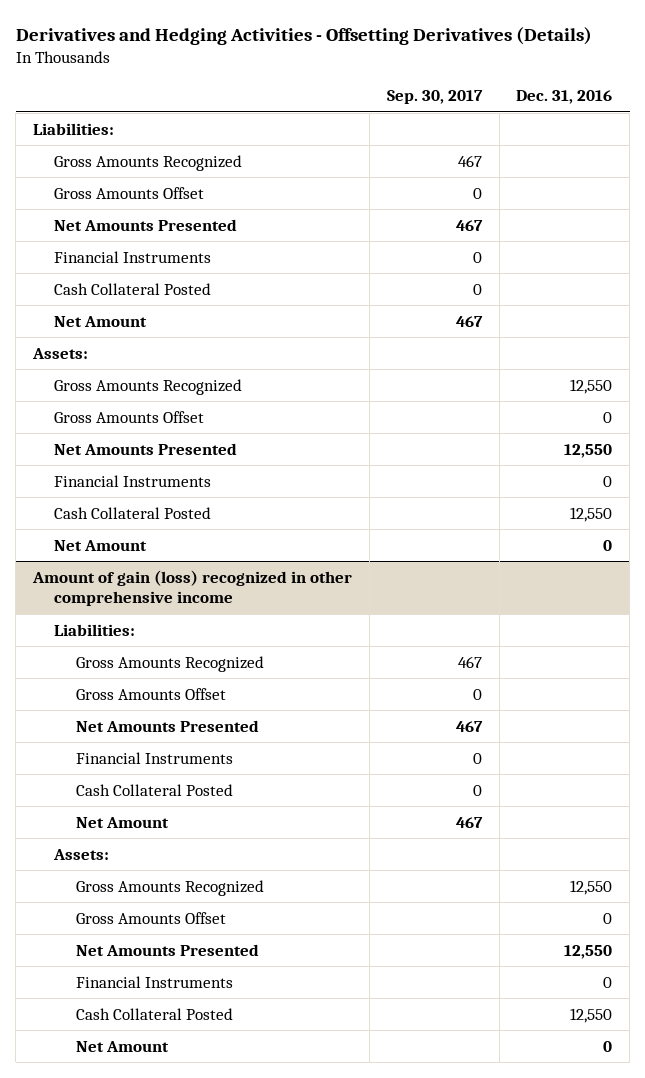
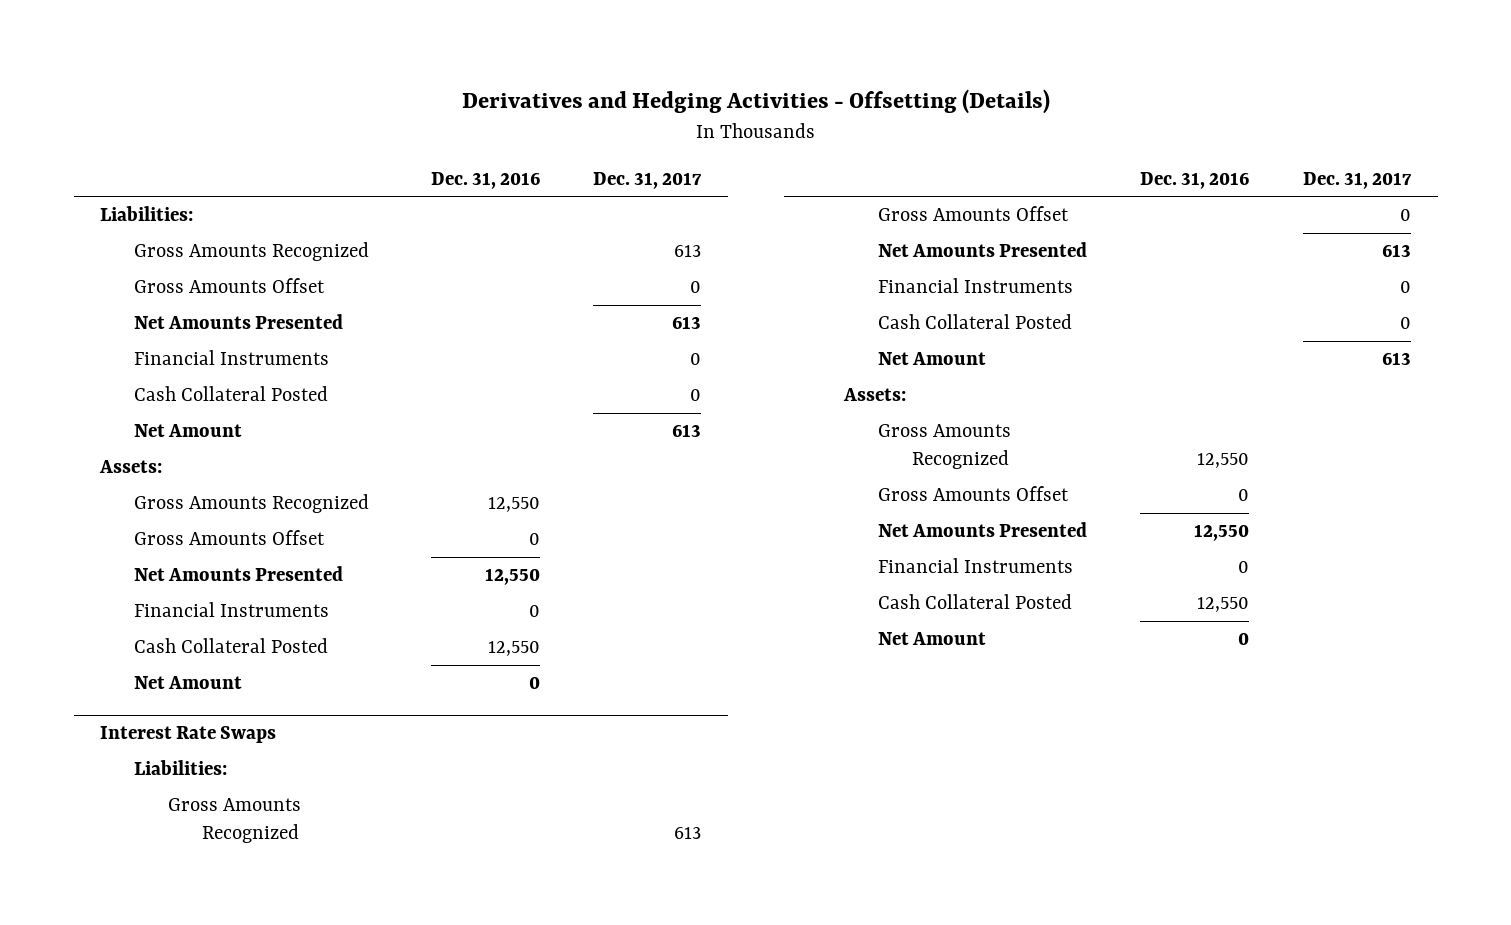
- Derivatives and Hedging Activities - Offsetting Derivatives (Details)
+ Derivatives and Hedging Activities - Offsetting (Details)
- | Sep. 30, 2017 | Dec. 31, 2016
+ | Dec. 31, 2016 | Dec. 31, 2017
- Amount of gain (loss) recognized in other comprehensive income
+ Interest Rate Swaps

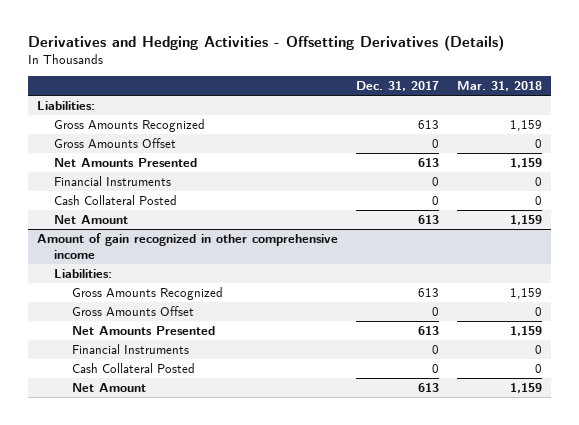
- Derivatives and Hedging Activities - Offsetting (Details)
+ Derivatives and Hedging Activities - Offsetting Derivatives (Details)
- | Dec. 31, 2016 | Dec. 31, 2017
+ | Dec. 31, 2017 | Mar. 31, 2018
- Assets:
- Gross Amounts Recognized | 12,550 |
- Gross Amounts Offset | 0 |
- Net Amounts Presented | 12,550 |
- Financial Instruments | 0 |
- Cash Collateral Posted | 12,550 |
- Net Amount | 0 |
- Interest Rate Swaps
+ Amount of gain recognized in other comprehensive income
- Assets:
- Gross Amounts Recognized | 12,550 |
- Gross Amounts Offset | 0 |
- Net Amounts Presented | 12,550 |
- Financial Instruments | 0 |
- Cash Collateral Posted | 12,550 |
- Net Amount | 0 |

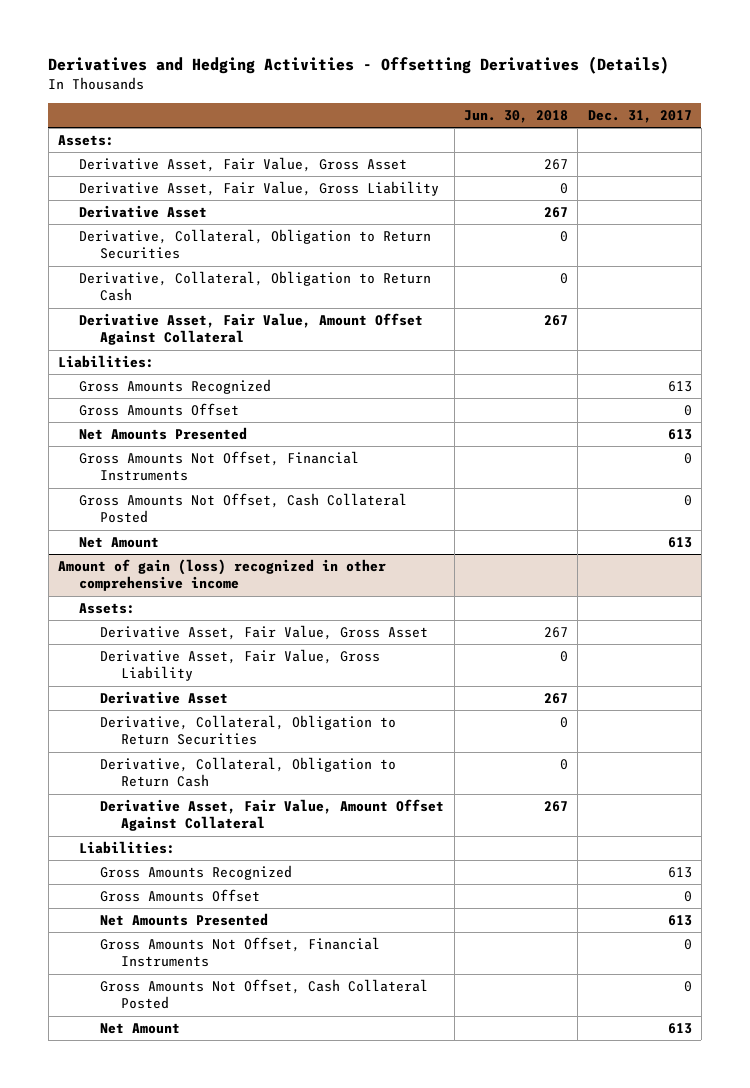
- | Dec. 31, 2017 | Mar. 31, 2018
+ | Jun. 30, 2018 | Dec. 31, 2017
+ Assets:
+ Derivative Asset, Fair Value, Gross Asset | 267 |
+ Derivative Asset, Fair Value, Gross Liability | 0 |
+ Derivative Asset | 267 |
+ Derivative, Collateral, Obligation to Return Securities | 0 |
+ Derivative, Collateral, Obligation to Return Cash | 0 |
+ Derivative Asset, Fair Value, Amount Offset Against Collateral | 267 |
- Financial Instruments | 0 | 0
- Cash Collateral Posted | 0 | 0
+ Gross Amounts Not Offset, Financial Instruments | | 0
+ Gross Amounts Not Offset, Cash Collateral Posted | | 0
- Amount of gain recognized in other comprehensive income
+ Amount of gain (loss) recognized in other comprehensive income
+ Assets:
+ Derivative Asset, Fair Value, Gross Asset | 267 |
+ Derivative Asset, Fair Value, Gross Liability | 0 |
+ Derivative Asset | 267 |
+ Derivative, Collateral, Obligation to Return Securities | 0 |
+ Derivative, Collateral, Obligation to Return Cash | 0 |
+ Derivative Asset, Fair Value, Amount Offset Against Collateral | 267 |
- Financial Instruments | 0 | 0
- Cash Collateral Posted | 0 | 0
+ Gross Amounts Not Offset, Financial Instruments | | 0
+ Gross Amounts Not Offset, Cash Collateral Posted | | 0

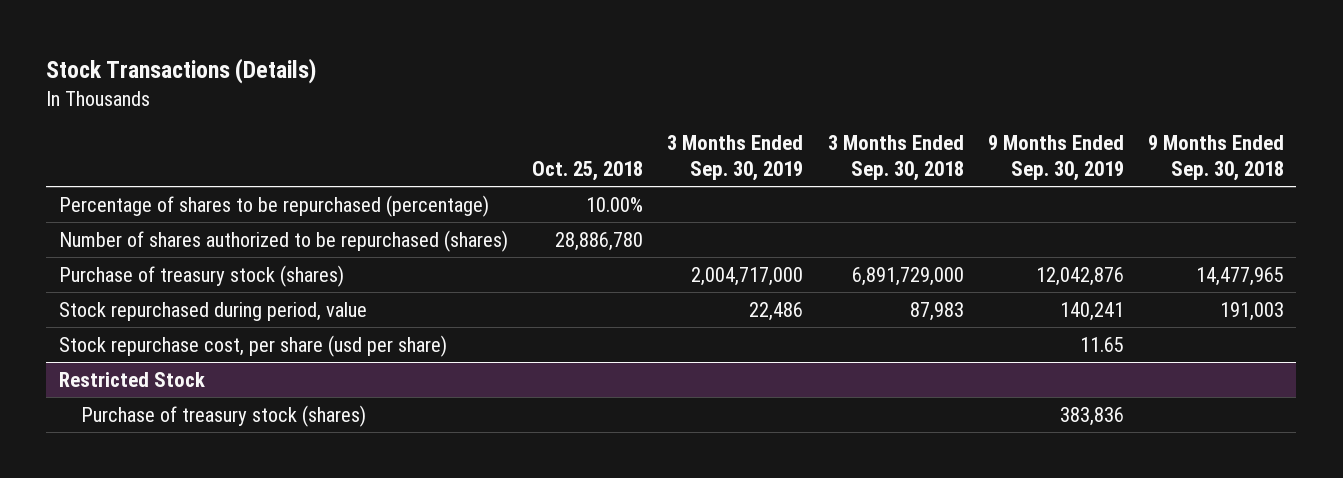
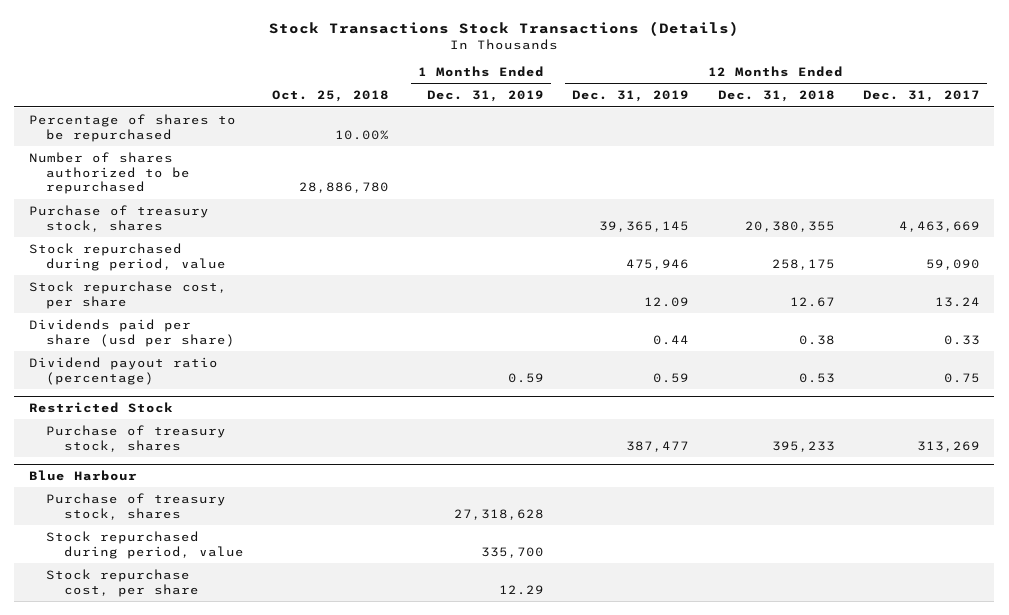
- Stock Transactions (Details)
+ Stock Transactions Stock Transactions (Details)
- | Oct. 25, 2018 | 3 Months Ended Sep. 30, 2019 | 3 Months Ended Sep. 30, 2018 | 9 Months Ended Sep. 30, 2019 | 9 Months Ended Sep. 30, 2018
+ | Oct. 25, 2018 | 1 Months Ended Dec. 31, 2019 | 12 Months Ended Dec. 31, 2019 | 12 Months Ended Dec. 31, 2018 | 12 Months Ended Dec. 31, 2017
- Percentage of shares to be repurchased (percentage) | 10.00% | | | |
- Number of shares authorized to be repurchased (shares) | 28,886,780 | | | |
- Purchase of treasury stock (shares) | | 2,004,717,000 | 6,891,729,000 | 12,042,876 | 14,477,965
+ Percentage of shares to be repurchased | 10.00% | | | |
+ Number of shares authorized to be repurchased | 28,886,780 | | | |
+ Purchase of treasury stock, shares | | | 39,365,145 | 20,380,355 | 4,463,669
- Stock repurchase cost, per share (usd per share) | | | | 11.65 |
+ Stock repurchase cost, per share | | | 12.09 | 12.67 | 13.24
+ Dividends paid per share (usd per share) | | | 0.44 | 0.38 | 0.33
+ Dividend payout ratio (percentage) | | 0.59 | 0.59 | 0.53 | 0.75
@ Restricted Stock
- Purchase of treasury stock (shares) | | | | 383,836 |
+ Purchase of treasury stock, shares | | | 387,477 | 395,233 | 313,269
+ Blue Harbour
+ Purchase of treasury stock, shares | | 27,318,628 | | |
+ Stock repurchased during period, value | | 335,700 | | |
+ Stock repurchase cost, per share | | 12.29 | | |

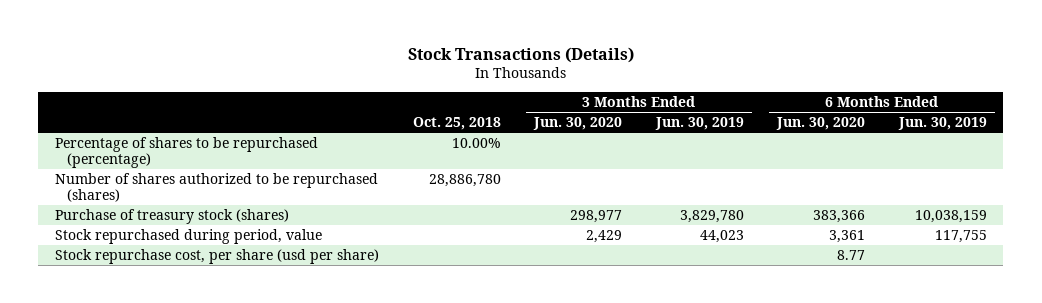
- Stock Transactions Stock Transactions (Details)
+ Stock Transactions (Details)
- | Oct. 25, 2018 | 1 Months Ended Dec. 31, 2019 | 12 Months Ended Dec. 31, 2019 | 12 Months Ended Dec. 31, 2018 | 12 Months Ended Dec. 31, 2017
+ | Oct. 25, 2018 | 3 Months Ended Jun. 30, 2020 | 3 Months Ended Jun. 30, 2019 | 6 Months Ended Jun. 30, 2020 | 6 Months Ended Jun. 30, 2019
- Percentage of shares to be repurchased | 10.00% | | | |
- Number of shares authorized to be repurchased | 28,886,780 | | | |
- Purchase of treasury stock, shares | | | 39,365,145 | 20,380,355 | 4,463,669
+ Percentage of shares to be repurchased (percentage) | 10.00% | | | |
+ Number of shares authorized to be repurchased (shares) | 28,886,780 | | | |
+ Purchase of treasury stock (shares) | | 298,977 | 3,829,780 | 383,366 | 10,038,159
- Stock repurchase cost, per share | | | 12.09 | 12.67 | 13.24
- Dividends paid per share (usd per share) | | | 0.44 | 0.38 | 0.33
- Dividend payout ratio (percentage) | | 0.59 | 0.59 | 0.53 | 0.75
- Restricted Stock
- Purchase of treasury stock, shares | | | 387,477 | 395,233 | 313,269
- Blue Harbour
- Purchase of treasury stock, shares | | 27,318,628 | | |
- Stock repurchased during period, value | | 335,700 | | |
- Stock repurchase cost, per share | | 12.29 | | |
+ Stock repurchase cost, per share (usd per share) | | | | 8.77 |

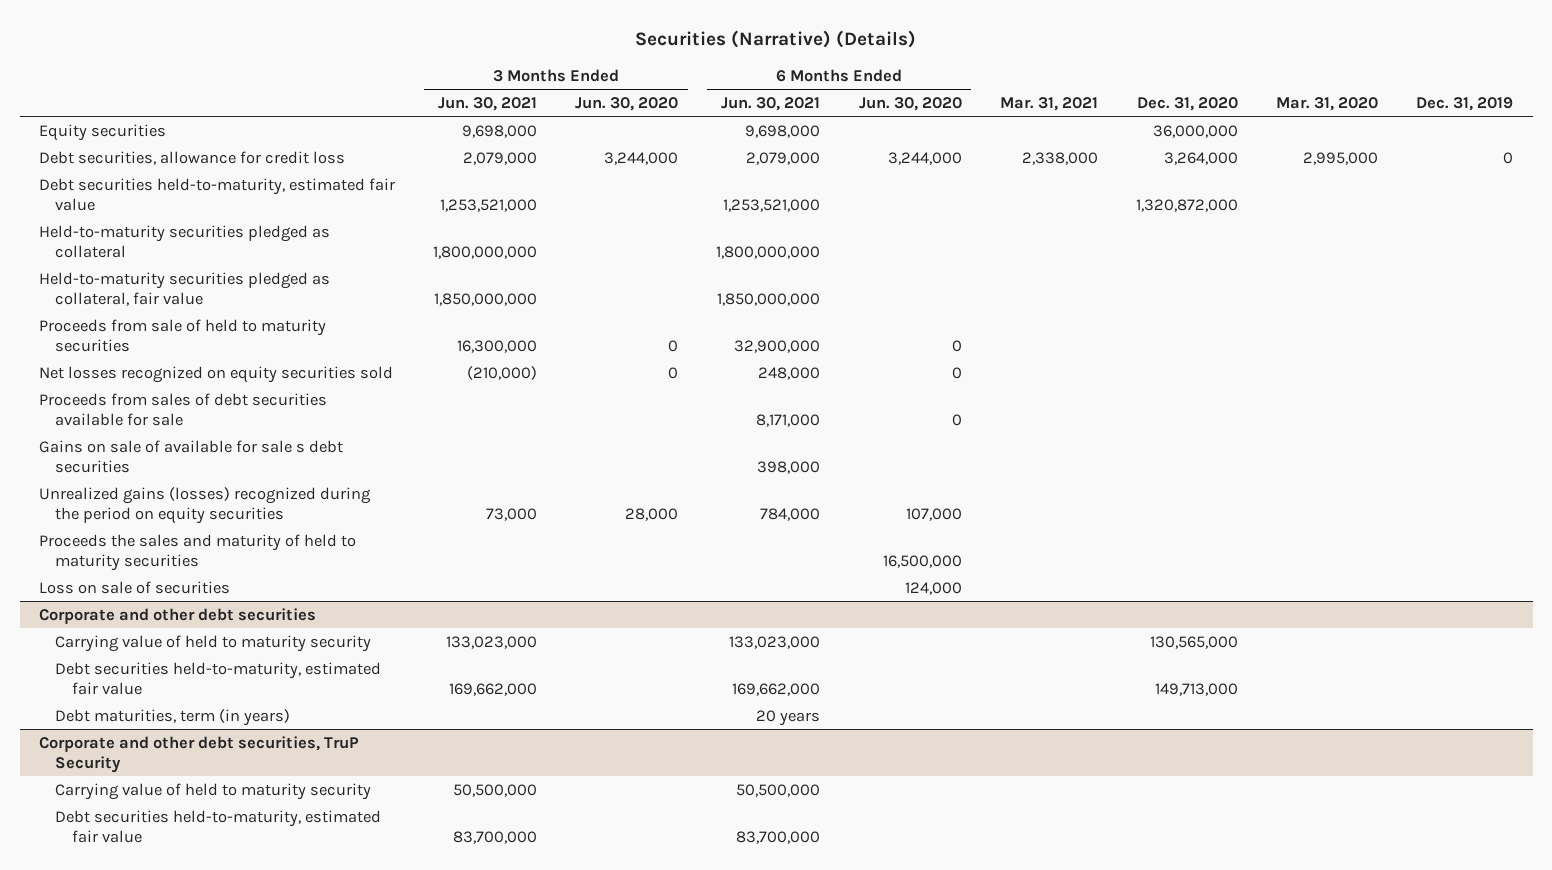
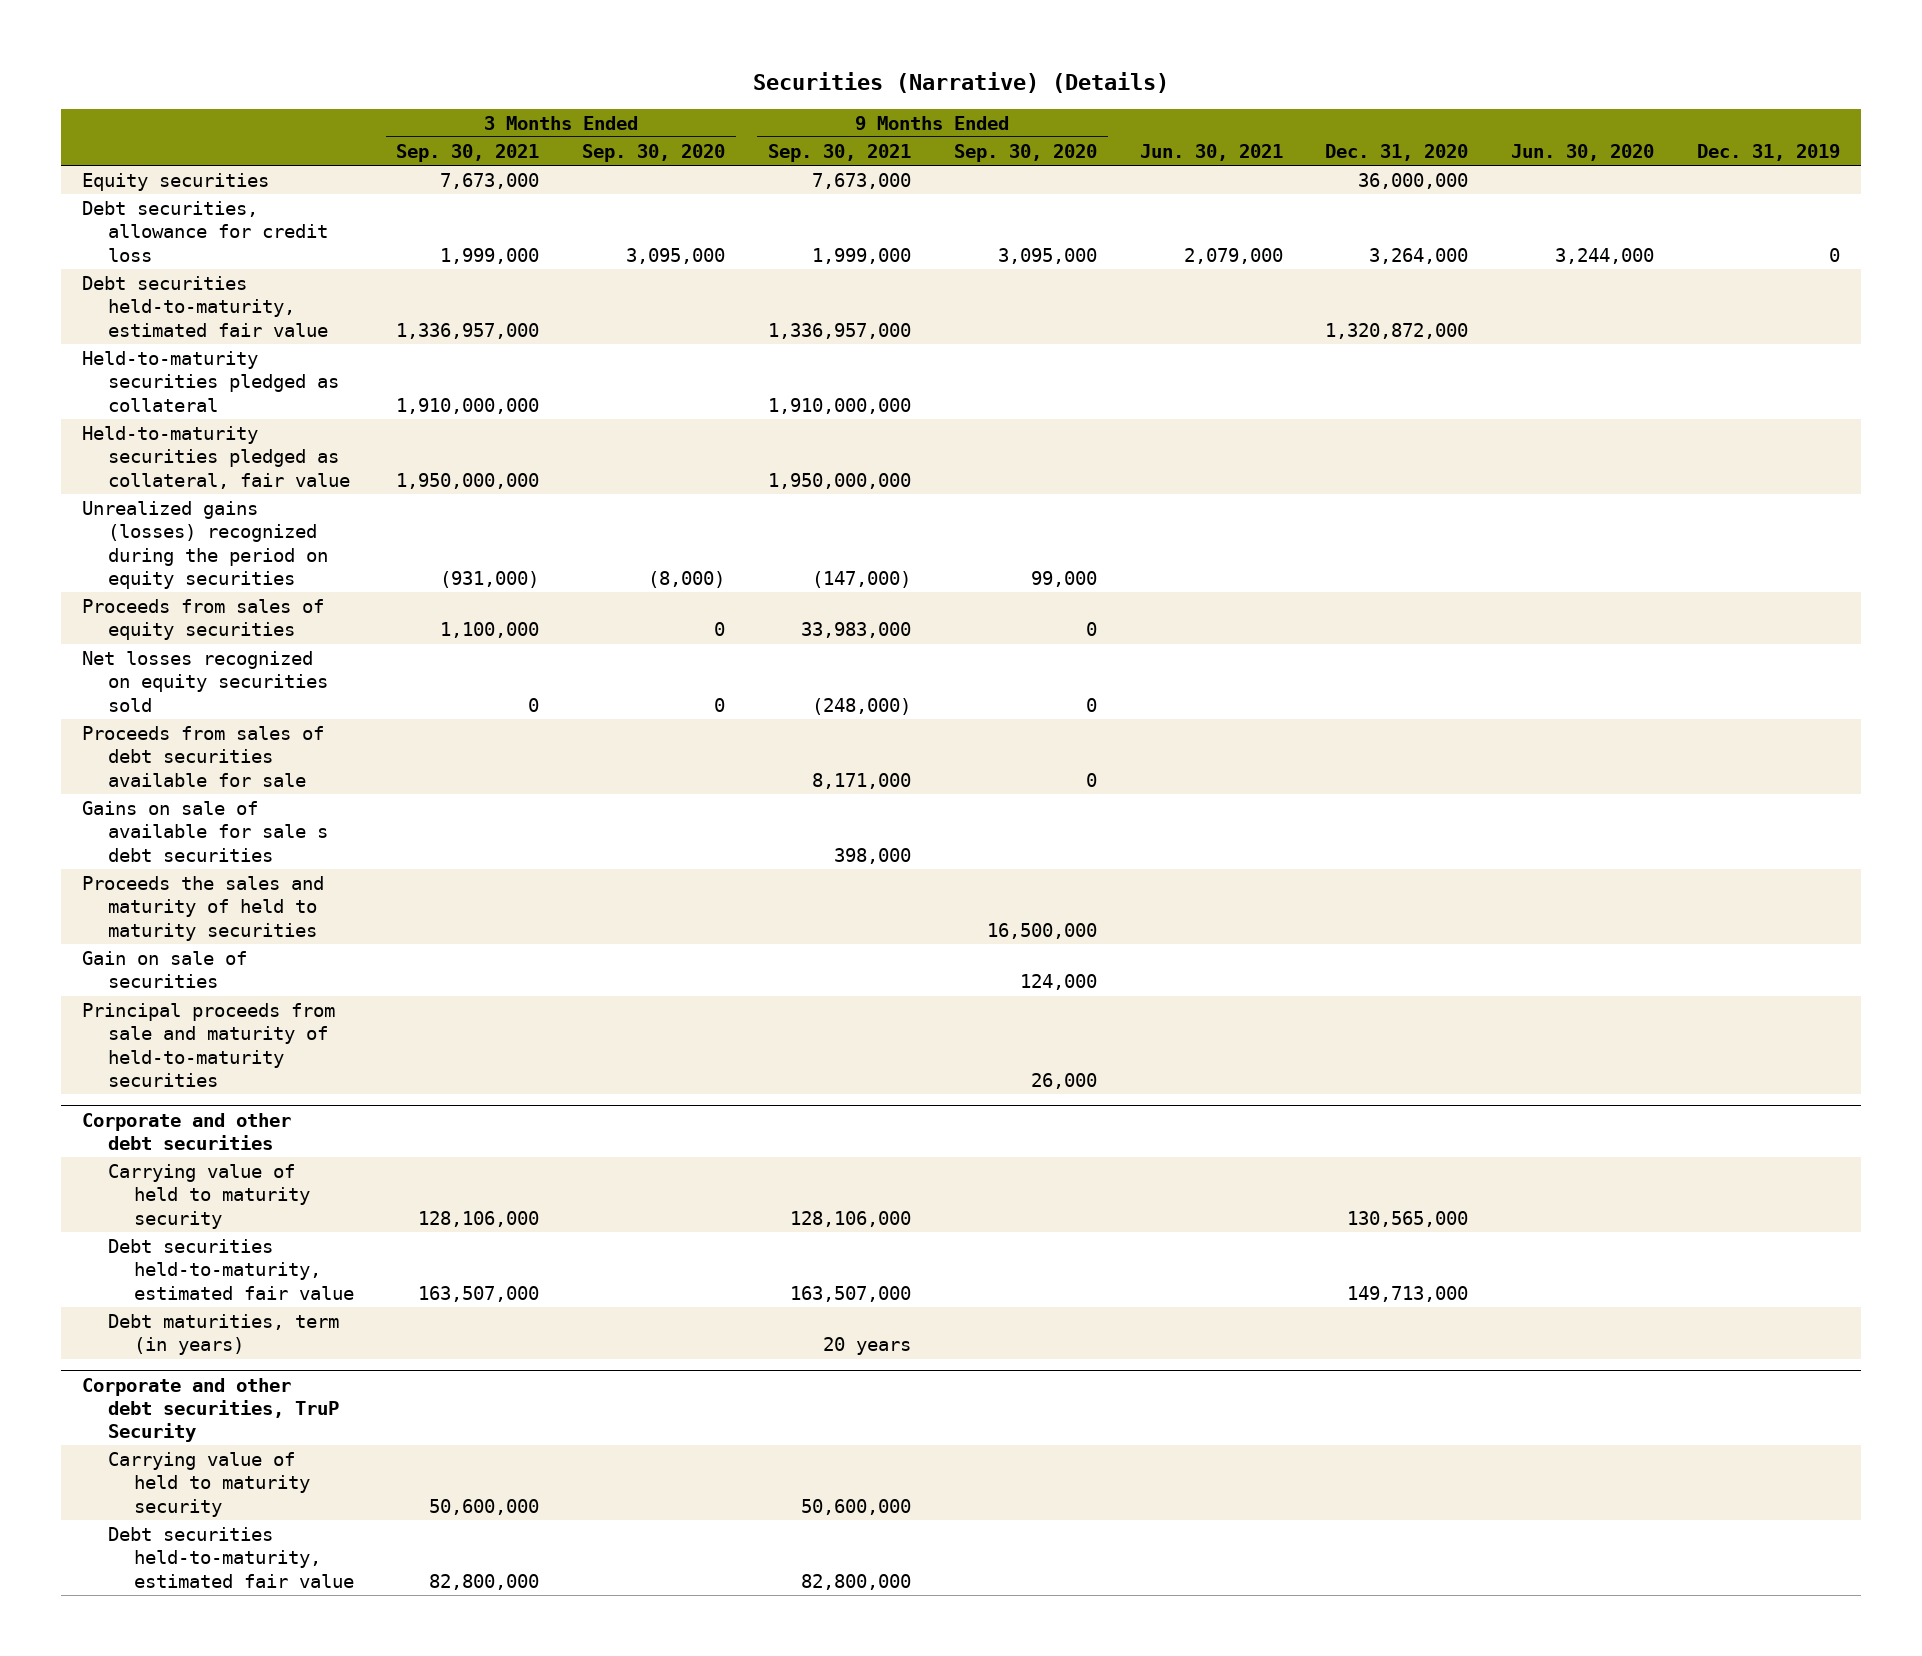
- | 3 Months Ended Jun. 30, 2021 | 3 Months Ended Jun. 30, 2020 | 6 Months Ended Jun. 30, 2021 | 6 Months Ended Jun. 30, 2020 | Mar. 31, 2021 | Dec. 31, 2020 | Mar. 31, 2020 | Dec. 31, 2019
+ | 3 Months Ended Sep. 30, 2021 | 3 Months Ended Sep. 30, 2020 | 9 Months Ended Sep. 30, 2021 | 9 Months Ended Sep. 30, 2020 | Jun. 30, 2021 | Dec. 31, 2020 | Jun. 30, 2020 | Dec. 31, 2019
- Proceeds from sale of held to maturity securities | 16,300,000 | 0 | 32,900,000 | 0 | | | |
moved up: Unrealized gains (losses) recognized during the period on equity securities | (931,000) | (8,000) | (147,000) | 99,000 | | | |
+ Proceeds from sales of equity securities | 1,100,000 | 0 | 33,983,000 | 0 | | | |
- Loss on sale of securities | | | | 124,000 | | | |
+ Gain on sale of securities | | | | 124,000 | | | |
+ Principal proceeds from sale and maturity of held-to-maturity securities | | | | 26,000 | | | |

